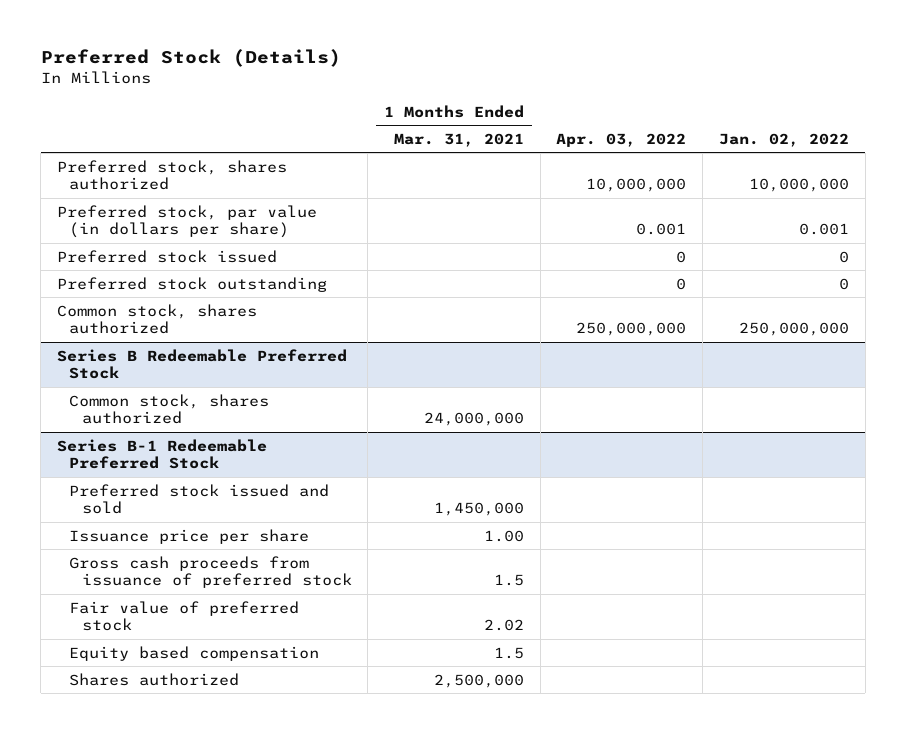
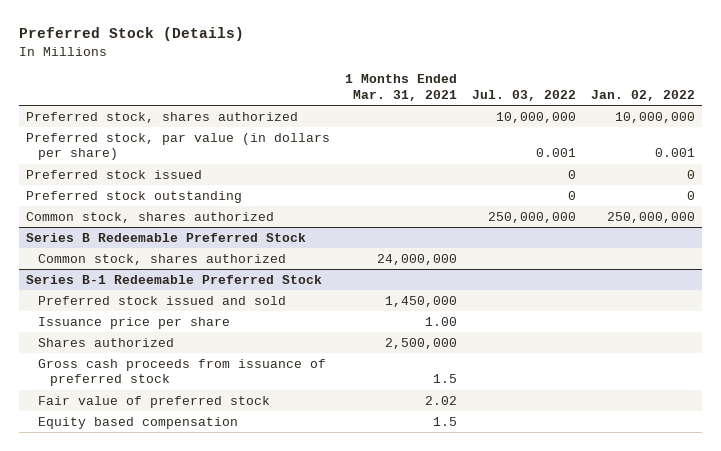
- | 1 Months Ended Mar. 31, 2021 | Apr. 03, 2022 | Jan. 02, 2022
+ | 1 Months Ended Mar. 31, 2021 | Jul. 03, 2022 | Jan. 02, 2022
@ Series B-1 Redeemable Preferred Stock
moved up: Shares authorized | 2,500,000 | |

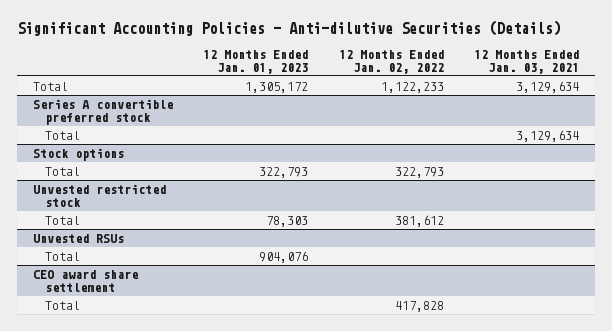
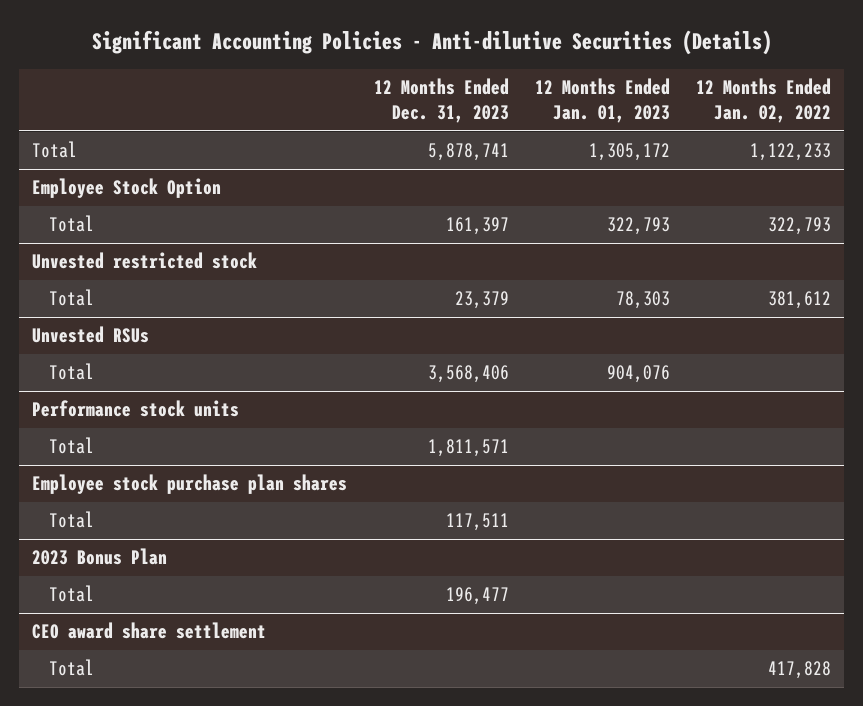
- | 12 Months Ended Jan. 01, 2023 | 12 Months Ended Jan. 02, 2022 | 12 Months Ended Jan. 03, 2021
+ | 12 Months Ended Dec. 31, 2023 | 12 Months Ended Jan. 01, 2023 | 12 Months Ended Jan. 02, 2022
- Series A convertible preferred stock
- Total | | | 3,129,634
- Stock options
+ Employee Stock Option
+ Performance stock units
+ Total | 1,811,571 | |
+ Employee stock purchase plan shares
+ Total | 117,511 | |
+ 2023 Bonus Plan
+ Total | 196,477 | |

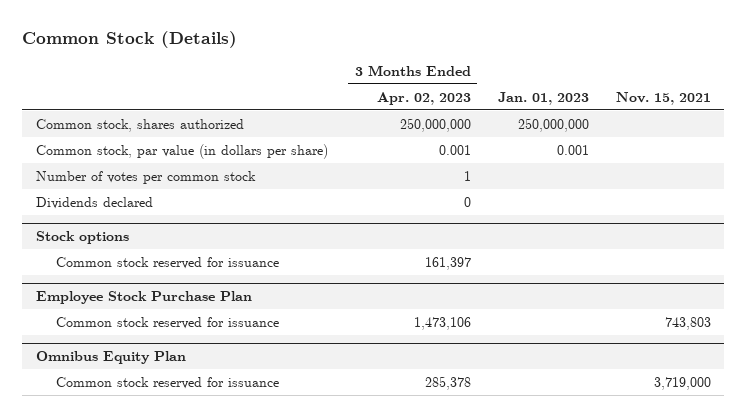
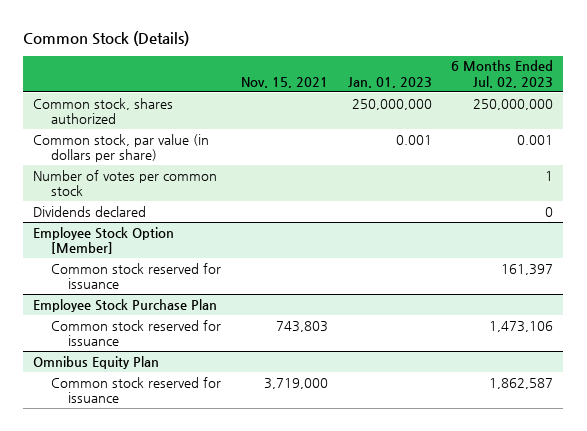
- | 3 Months Ended Apr. 02, 2023 | Jan. 01, 2023 | Nov. 15, 2021
+ | Nov. 15, 2021 | Jan. 01, 2023 | 6 Months Ended Jul. 02, 2023
- Stock options
+ Employee Stock Option [Member]

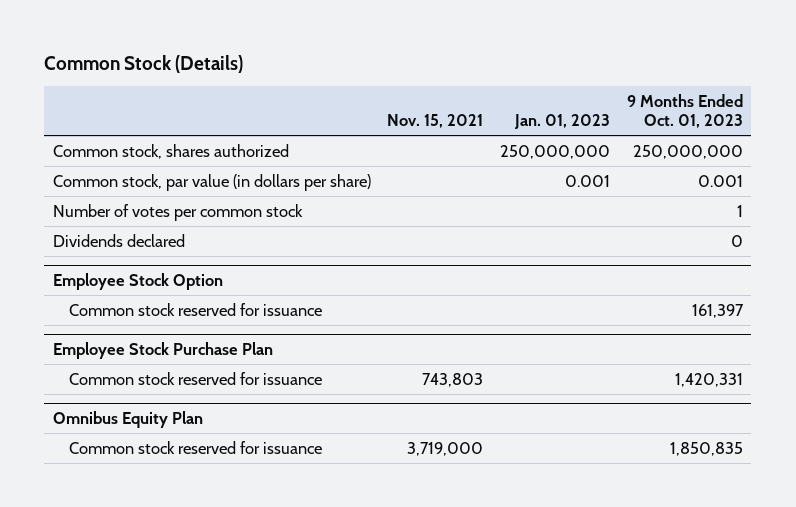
- | Nov. 15, 2021 | Jan. 01, 2023 | 6 Months Ended Jul. 02, 2023
+ | Nov. 15, 2021 | Jan. 01, 2023 | 9 Months Ended Oct. 01, 2023
- Employee Stock Option [Member]
+ Employee Stock Option

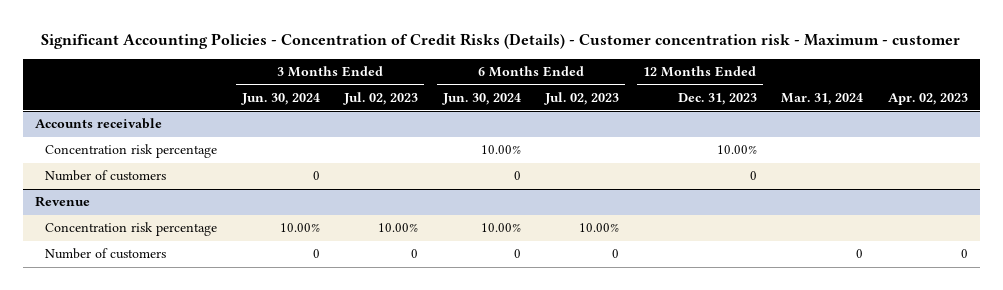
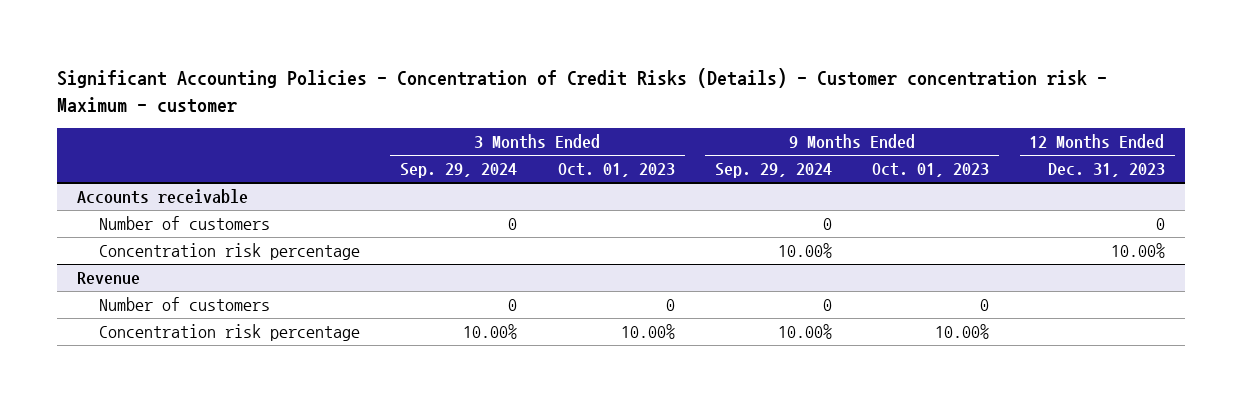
- | 3 Months Ended Jun. 30, 2024 | 3 Months Ended Jul. 02, 2023 | 6 Months Ended Jun. 30, 2024 | 6 Months Ended Jul. 02, 2023 | 12 Months Ended Dec. 31, 2023 | Mar. 31, 2024 | Apr. 02, 2023
+ | 3 Months Ended Sep. 29, 2024 | 3 Months Ended Oct. 01, 2023 | 9 Months Ended Sep. 29, 2024 | 9 Months Ended Oct. 01, 2023 | 12 Months Ended Dec. 31, 2023
@ Accounts receivable
moved down: Concentration risk percentage | | | 10.00% | | 10.00%
@ Revenue
moved down: Concentration risk percentage | 10.00% | 10.00% | 10.00% | 10.00% |

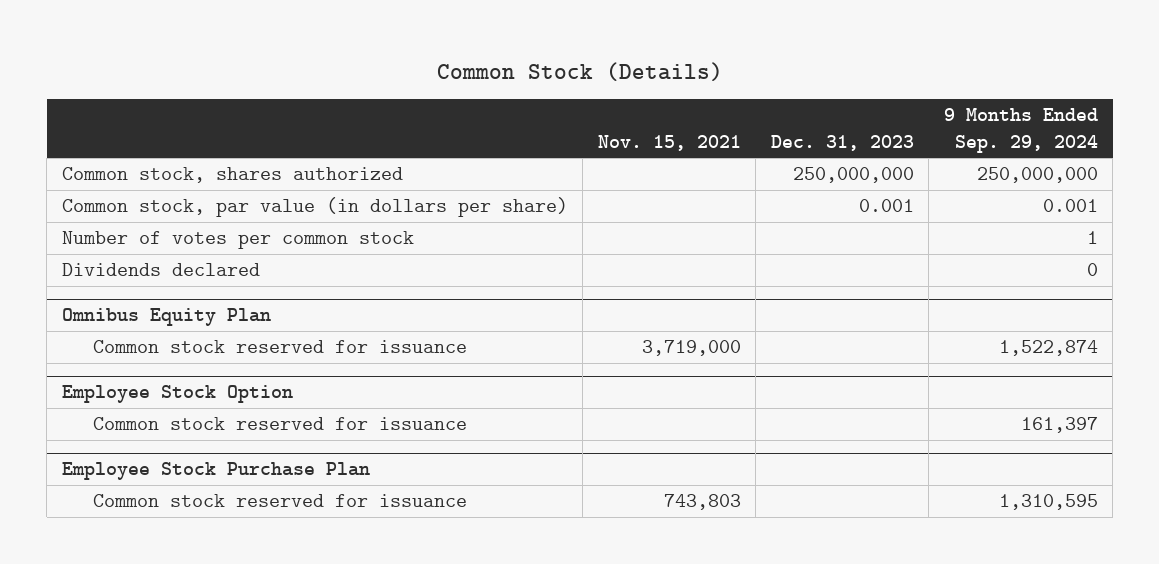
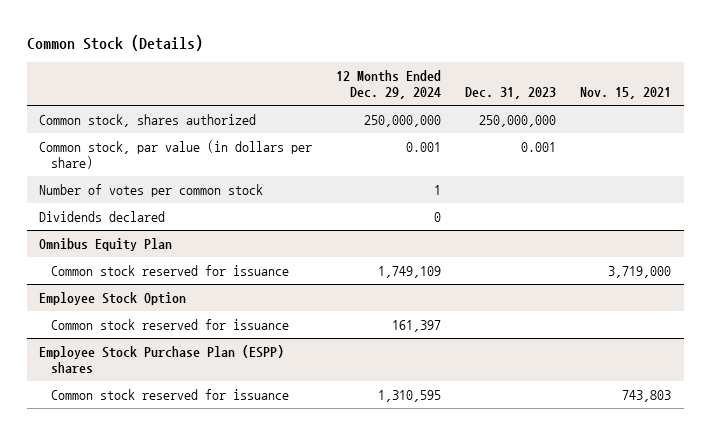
- | Nov. 15, 2021 | Dec. 31, 2023 | 9 Months Ended Sep. 29, 2024
+ | 12 Months Ended Dec. 29, 2024 | Dec. 31, 2023 | Nov. 15, 2021
- Employee Stock Purchase Plan
+ Employee Stock Purchase Plan (ESPP) shares

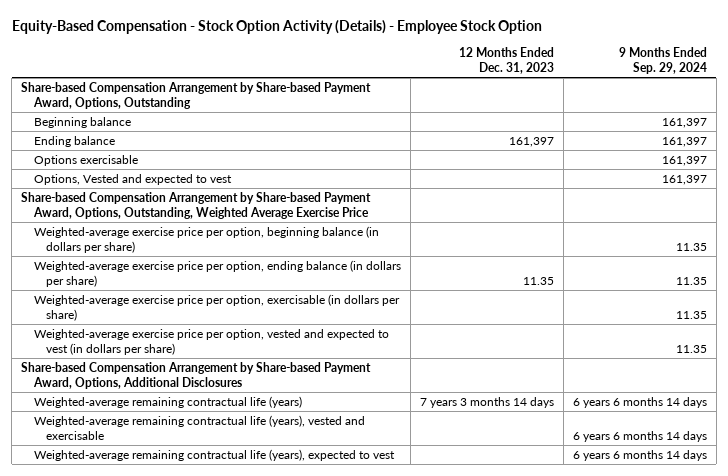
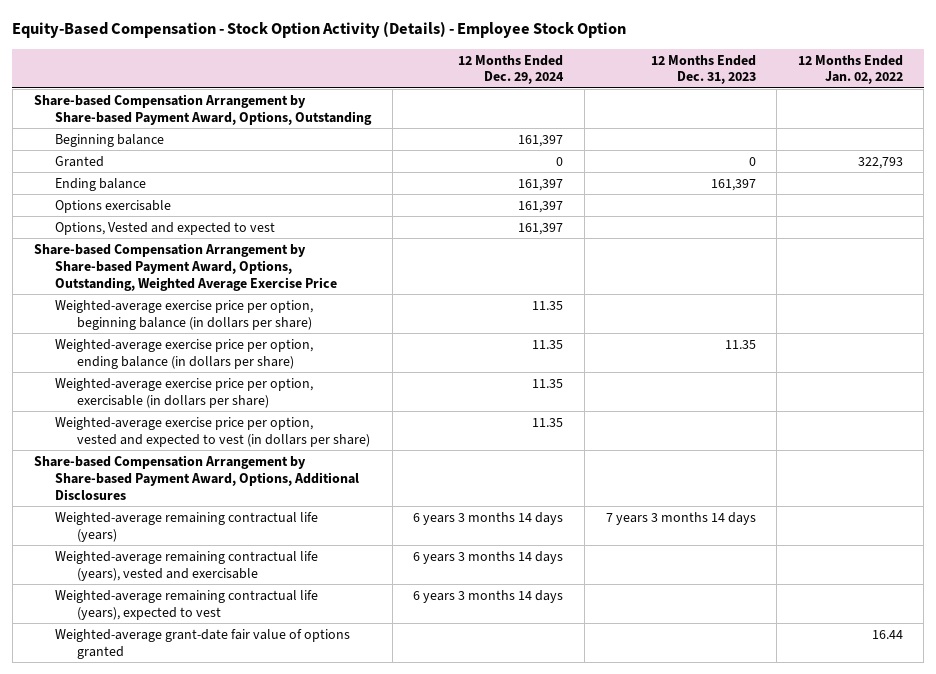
- | 12 Months Ended Dec. 31, 2023 | 9 Months Ended Sep. 29, 2024
+ | 12 Months Ended Dec. 29, 2024 | 12 Months Ended Dec. 31, 2023 | 12 Months Ended Jan. 02, 2022
+ Granted | 0 | 0 | 322,793
+ Weighted-average grant-date fair value of options granted | | | 16.44

